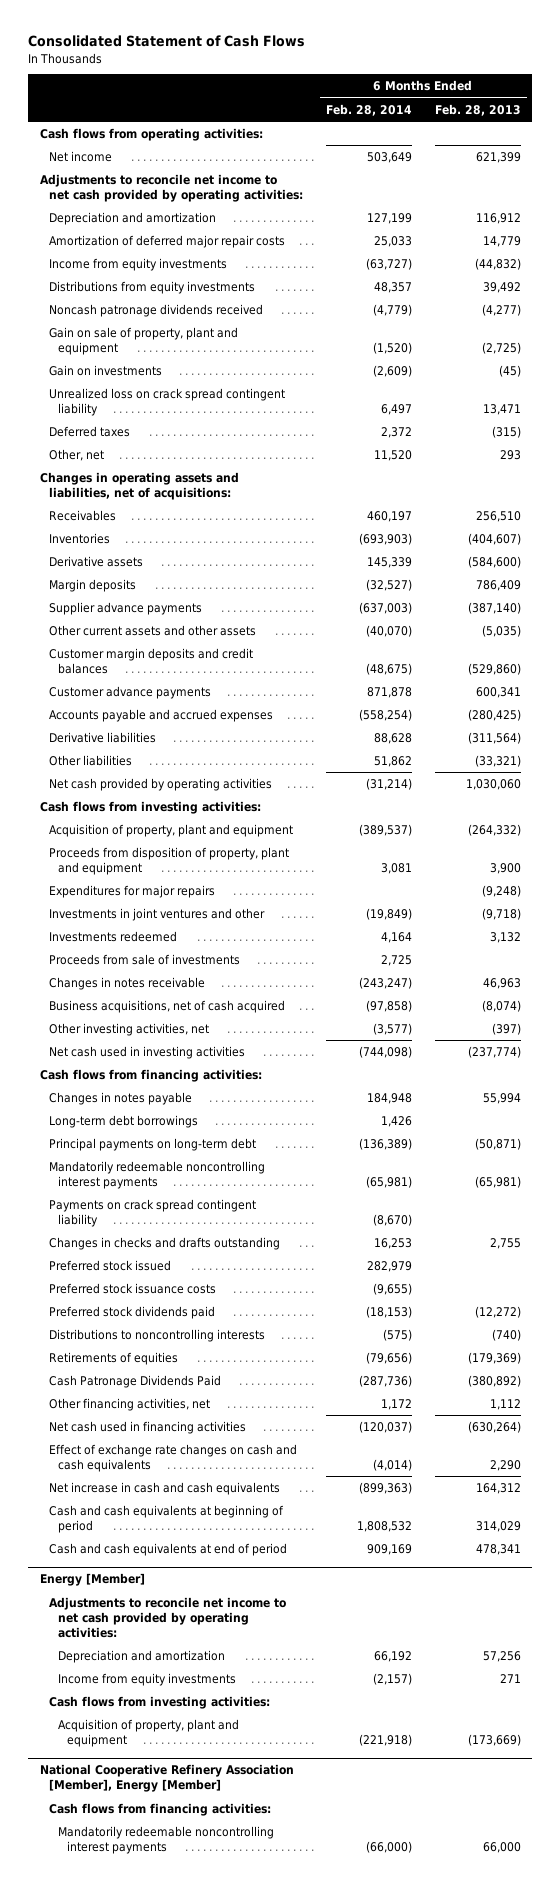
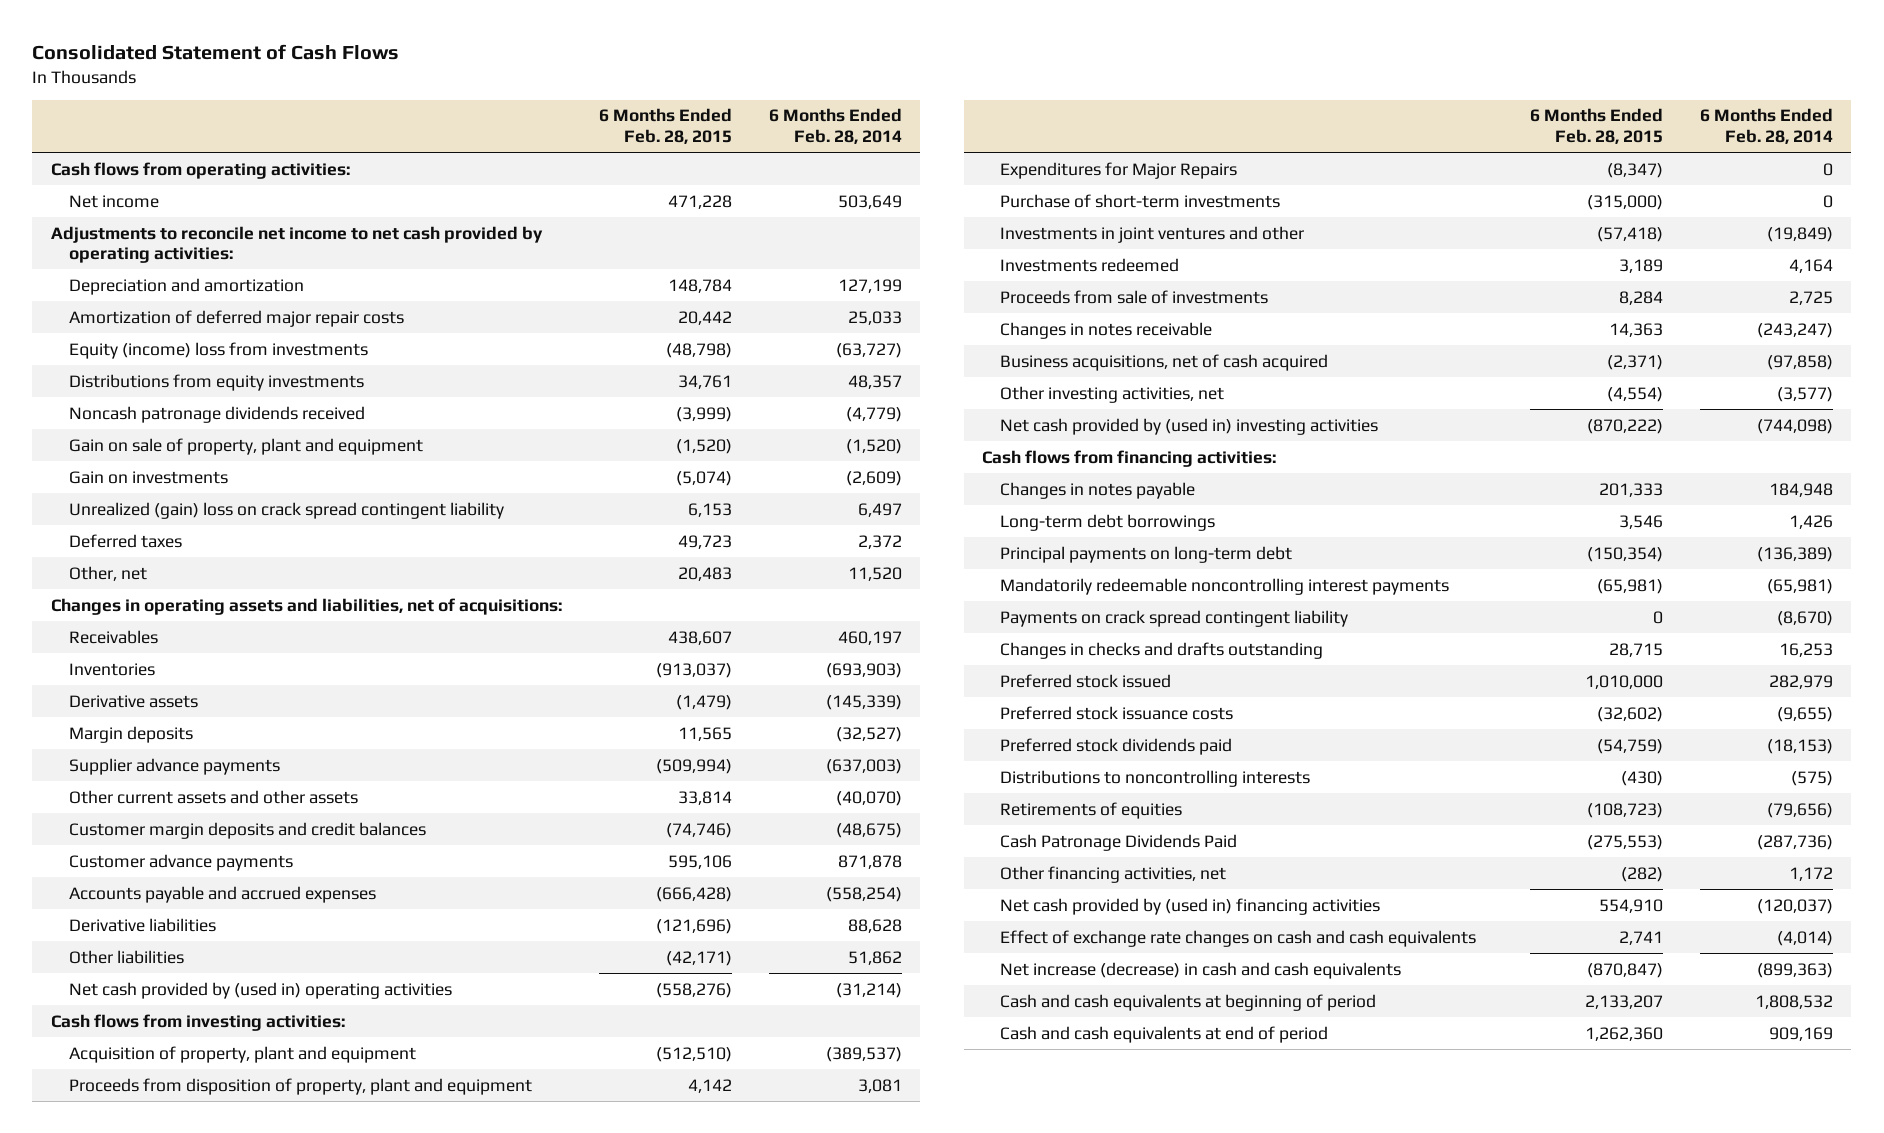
- | 6 Months Ended Feb. 28, 2014 | 6 Months Ended Feb. 28, 2013
+ | 6 Months Ended Feb. 28, 2015 | 6 Months Ended Feb. 28, 2014
- Income from equity investments | (63,727) | (44,832)
+ Equity (income) loss from investments | (48,798) | (63,727)
- Unrealized loss on crack spread contingent liability | 6,497 | 13,471
+ Unrealized (gain) loss on crack spread contingent liability | 6,153 | 6,497
- Derivative assets | 145,339 | (584,600)
+ Derivative assets | (1,479) | (145,339)
- Net cash provided by operating activities | (31,214) | 1,030,060
+ Net cash provided by (used in) operating activities | (558,276) | (31,214)
- Expenditures for major repairs | | (9,248)
+ Expenditures for Major Repairs | (8,347) | 0
+ Purchase of short-term investments | (315,000) | 0
- Net cash used in investing activities | (744,098) | (237,774)
+ Net cash provided by (used in) investing activities | (870,222) | (744,098)
- Net cash used in financing activities | (120,037) | (630,264)
+ Net cash provided by (used in) financing activities | 554,910 | (120,037)
- Net increase in cash and cash equivalents | (899,363) | 164,312
+ Net increase (decrease) in cash and cash equivalents | (870,847) | (899,363)
- Energy [Member]
- Adjustments to reconcile net income to net cash provided by operating activities:
- Depreciation and amortization | 66,192 | 57,256
- Income from equity investments | (2,157) | 271
- Cash flows from investing activities:
- Acquisition of property, plant and equipment | (221,918) | (173,669)
- National Cooperative Refinery Association [Member], Energy [Member]
- Cash flows from financing activities:
- Mandatorily redeemable noncontrolling interest payments | (66,000) | 66,000

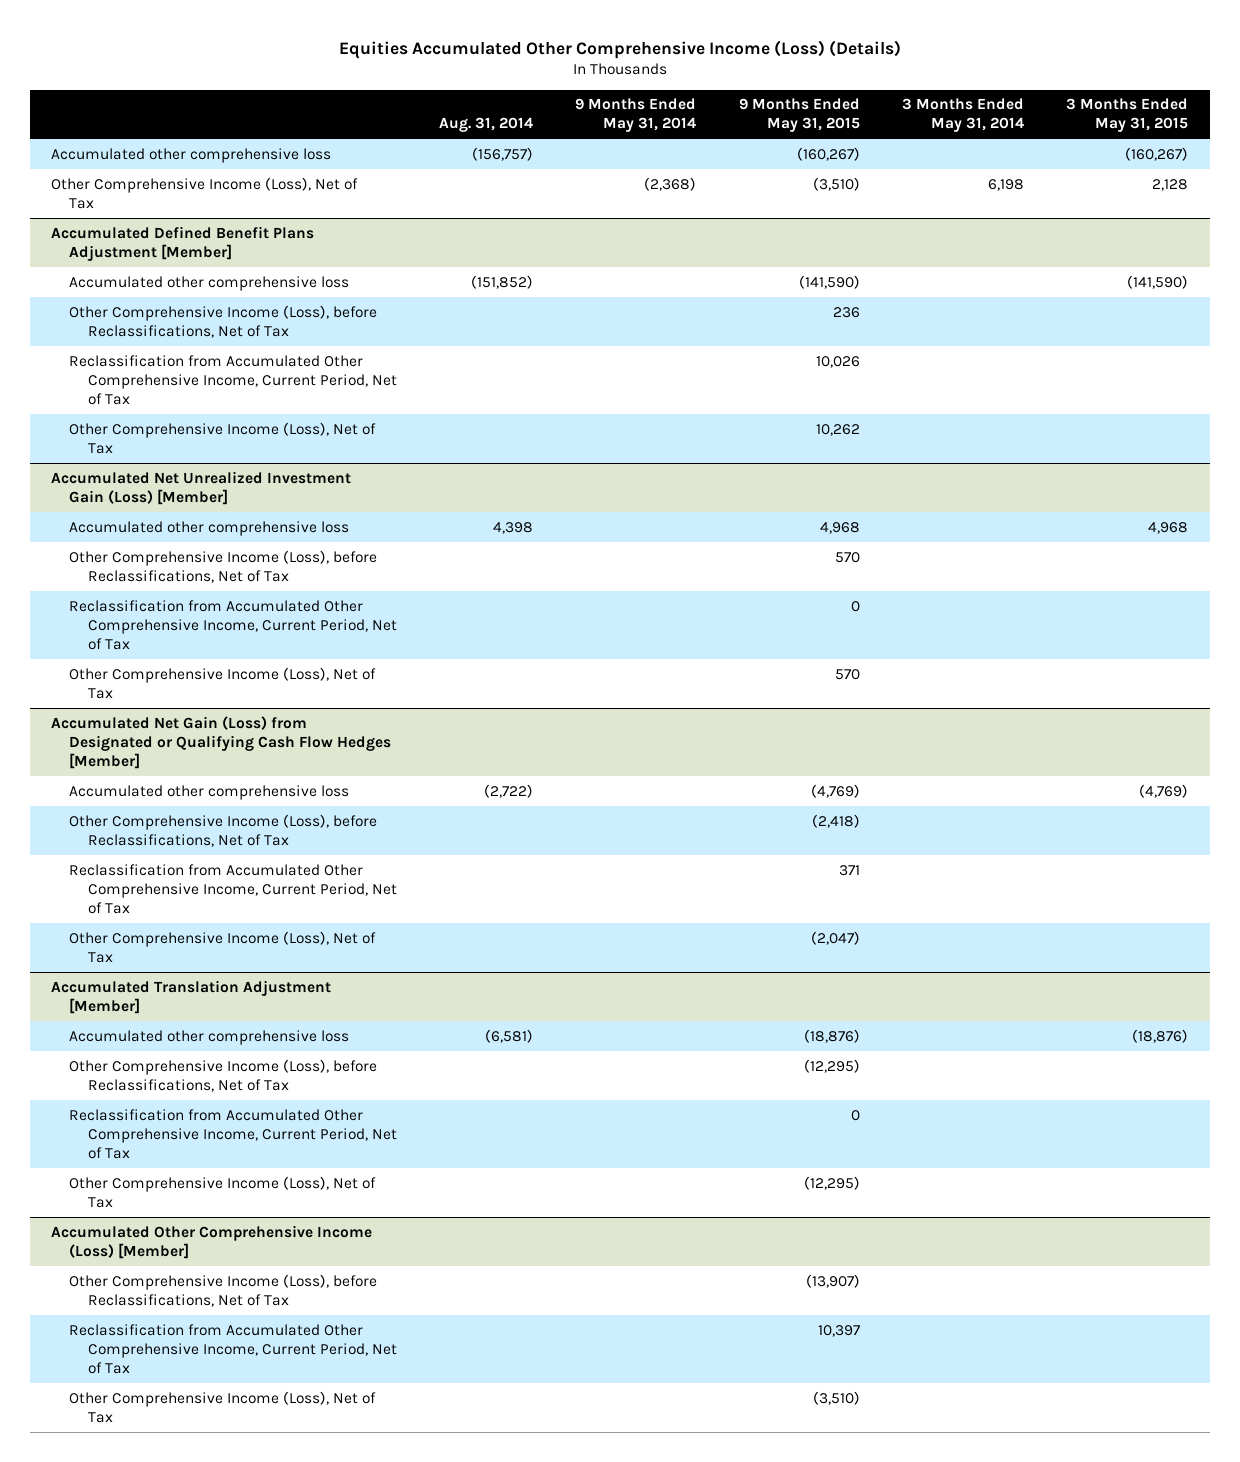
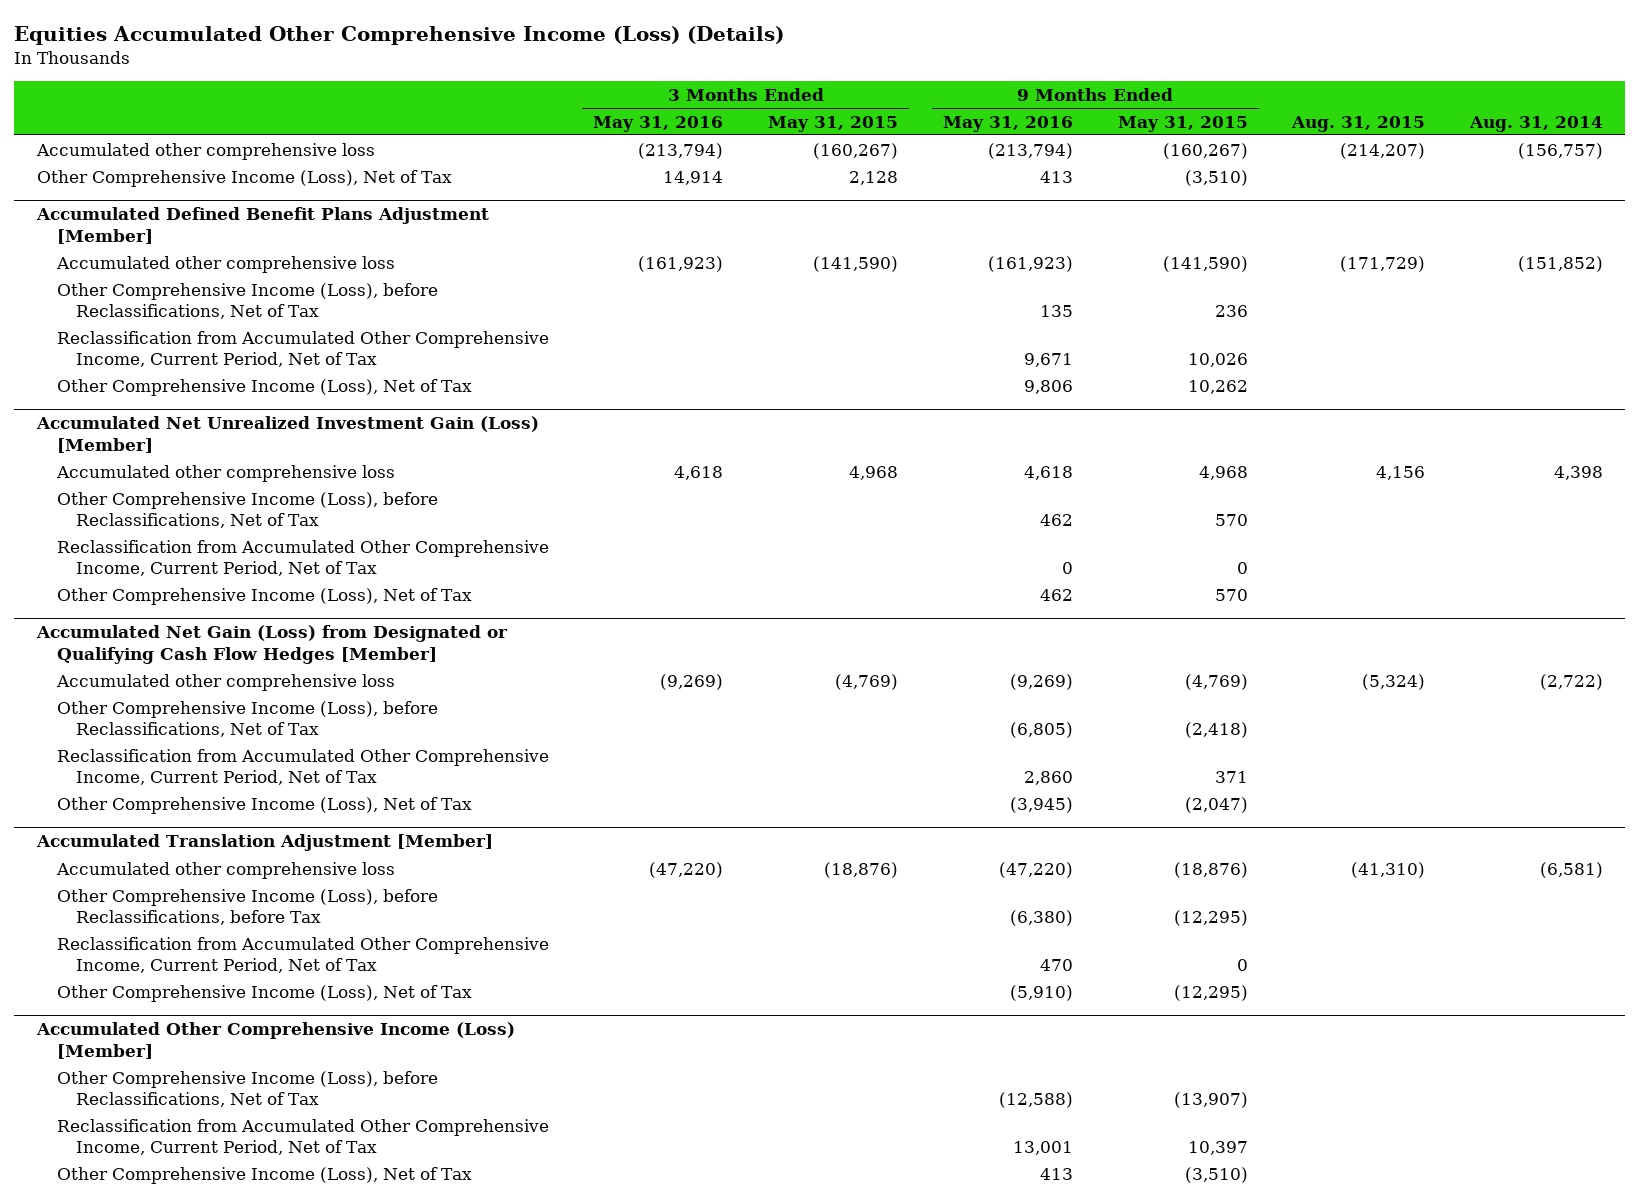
- | Aug. 31, 2014 | 9 Months Ended May 31, 2014 | 9 Months Ended May 31, 2015 | 3 Months Ended May 31, 2014 | 3 Months Ended May 31, 2015
+ | 3 Months Ended May 31, 2016 | 3 Months Ended May 31, 2015 | 9 Months Ended May 31, 2016 | 9 Months Ended May 31, 2015 | Aug. 31, 2015 | Aug. 31, 2014
@ Accumulated Translation Adjustment [Member]
- Other Comprehensive Income (Loss), before Reclassifications, Net of Tax | | | (12,295) | |
+ Other Comprehensive Income (Loss), before Reclassifications, before Tax | | | (6,380) | (12,295) | |

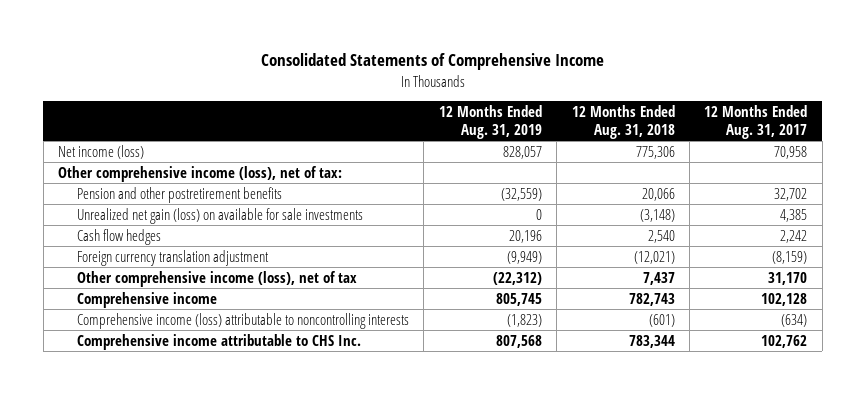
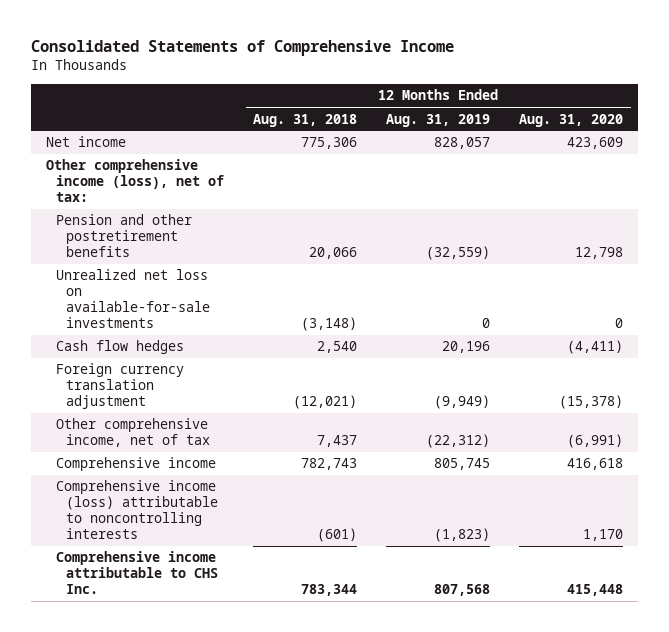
- | 12 Months Ended Aug. 31, 2019 | 12 Months Ended Aug. 31, 2018 | 12 Months Ended Aug. 31, 2017
+ | 12 Months Ended Aug. 31, 2018 | 12 Months Ended Aug. 31, 2019 | 12 Months Ended Aug. 31, 2020
- Net income (loss) | 828,057 | 775,306 | 70,958
+ Net income | 775,306 | 828,057 | 423,609
- Unrealized net gain (loss) on available for sale investments | 0 | (3,148) | 4,385
+ Unrealized net loss on available-for-sale investments | (3,148) | 0 | 0
- Other comprehensive income (loss), net of tax | (22,312) | 7,437 | 31,170
+ Other comprehensive income, net of tax | 7,437 | (22,312) | (6,991)

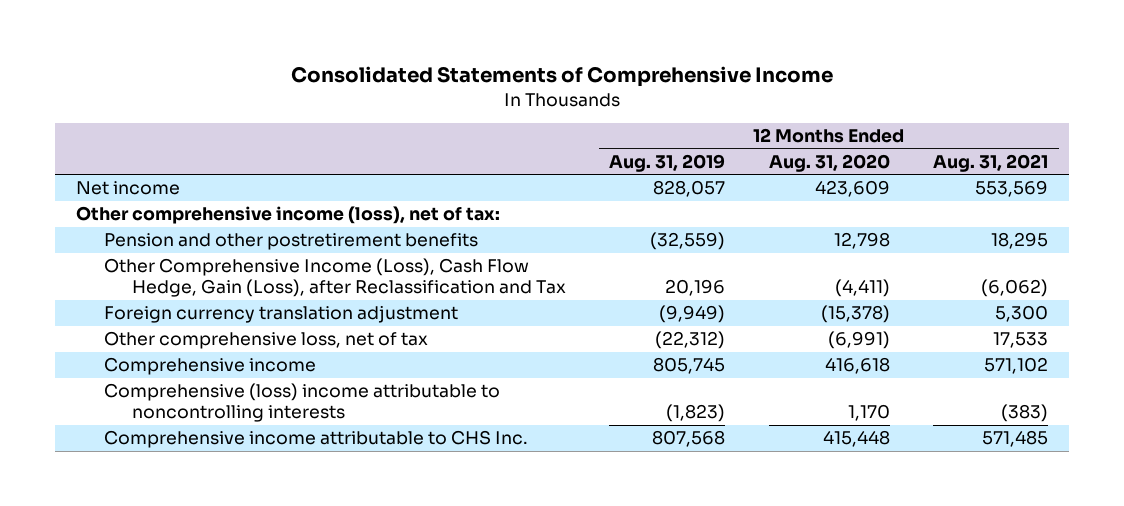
- | 12 Months Ended Aug. 31, 2018 | 12 Months Ended Aug. 31, 2019 | 12 Months Ended Aug. 31, 2020
+ | 12 Months Ended Aug. 31, 2019 | 12 Months Ended Aug. 31, 2020 | 12 Months Ended Aug. 31, 2021
- Unrealized net loss on available-for-sale investments | (3,148) | 0 | 0
- Cash flow hedges | 2,540 | 20,196 | (4,411)
+ Other Comprehensive Income (Loss), Cash Flow Hedge, Gain (Loss), after Reclassification and Tax | 20,196 | (4,411) | (6,062)
- Other comprehensive income, net of tax | 7,437 | (22,312) | (6,991)
+ Other comprehensive loss, net of tax | (22,312) | (6,991) | 17,533
- Comprehensive income (loss) attributable to noncontrolling interests | (601) | (1,823) | 1,170
+ Comprehensive (loss) income attributable to noncontrolling interests | (1,823) | 1,170 | (383)

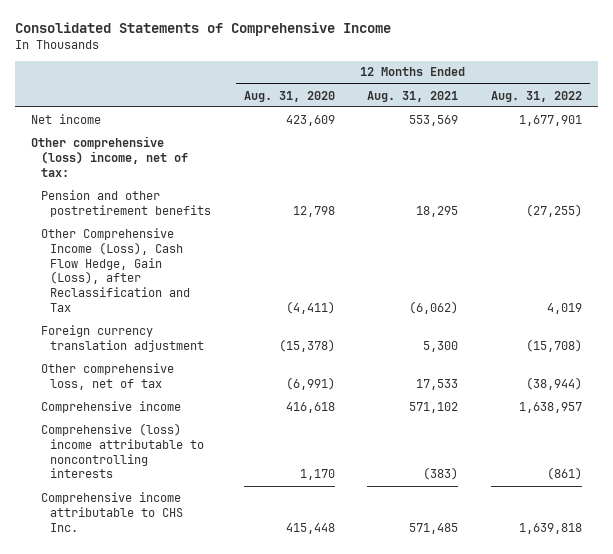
- | 12 Months Ended Aug. 31, 2019 | 12 Months Ended Aug. 31, 2020 | 12 Months Ended Aug. 31, 2021
+ | 12 Months Ended Aug. 31, 2020 | 12 Months Ended Aug. 31, 2021 | 12 Months Ended Aug. 31, 2022
- Other comprehensive income (loss), net of tax:
+ Other comprehensive (loss) income, net of tax:

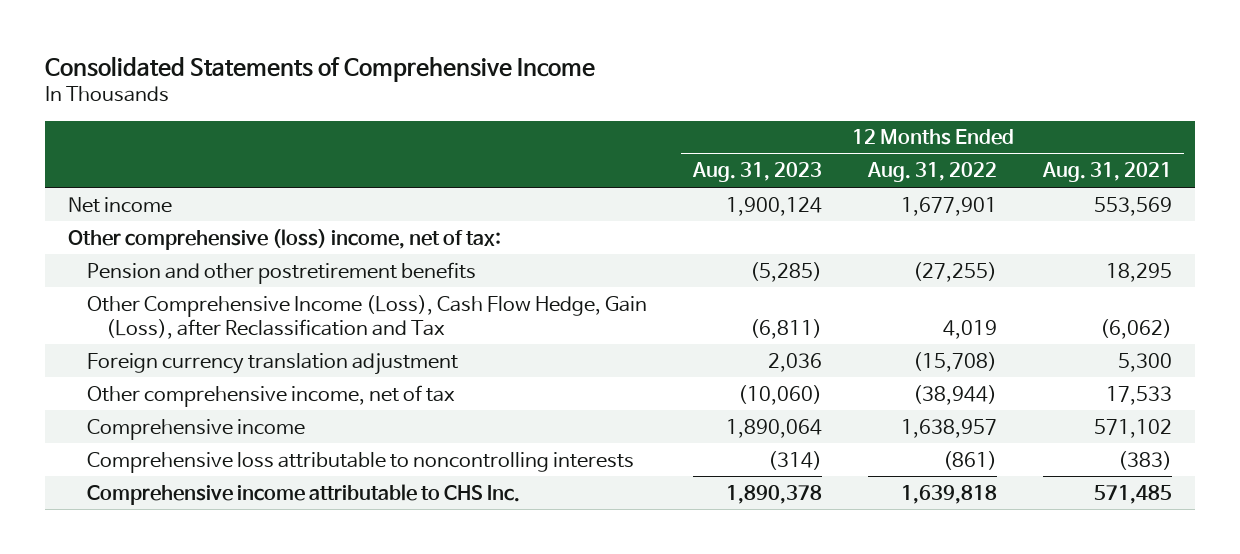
- | 12 Months Ended Aug. 31, 2020 | 12 Months Ended Aug. 31, 2021 | 12 Months Ended Aug. 31, 2022
+ | 12 Months Ended Aug. 31, 2023 | 12 Months Ended Aug. 31, 2022 | 12 Months Ended Aug. 31, 2021
- Other comprehensive loss, net of tax | (6,991) | 17,533 | (38,944)
+ Other comprehensive income, net of tax | (10,060) | (38,944) | 17,533
- Comprehensive (loss) income attributable to noncontrolling interests | 1,170 | (383) | (861)
+ Comprehensive loss attributable to noncontrolling interests | (314) | (861) | (383)

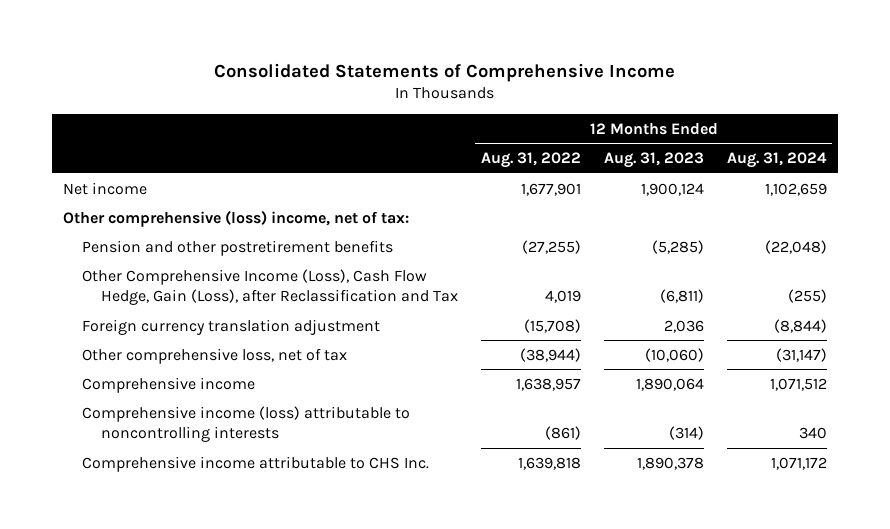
- | 12 Months Ended Aug. 31, 2023 | 12 Months Ended Aug. 31, 2022 | 12 Months Ended Aug. 31, 2021
+ | 12 Months Ended Aug. 31, 2022 | 12 Months Ended Aug. 31, 2023 | 12 Months Ended Aug. 31, 2024
- Other comprehensive income, net of tax | (10,060) | (38,944) | 17,533
+ Other comprehensive loss, net of tax | (38,944) | (10,060) | (31,147)
- Comprehensive loss attributable to noncontrolling interests | (314) | (861) | (383)
+ Comprehensive income (loss) attributable to noncontrolling interests | (861) | (314) | 340

